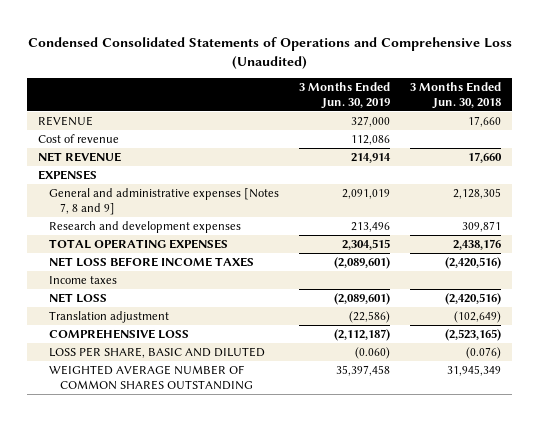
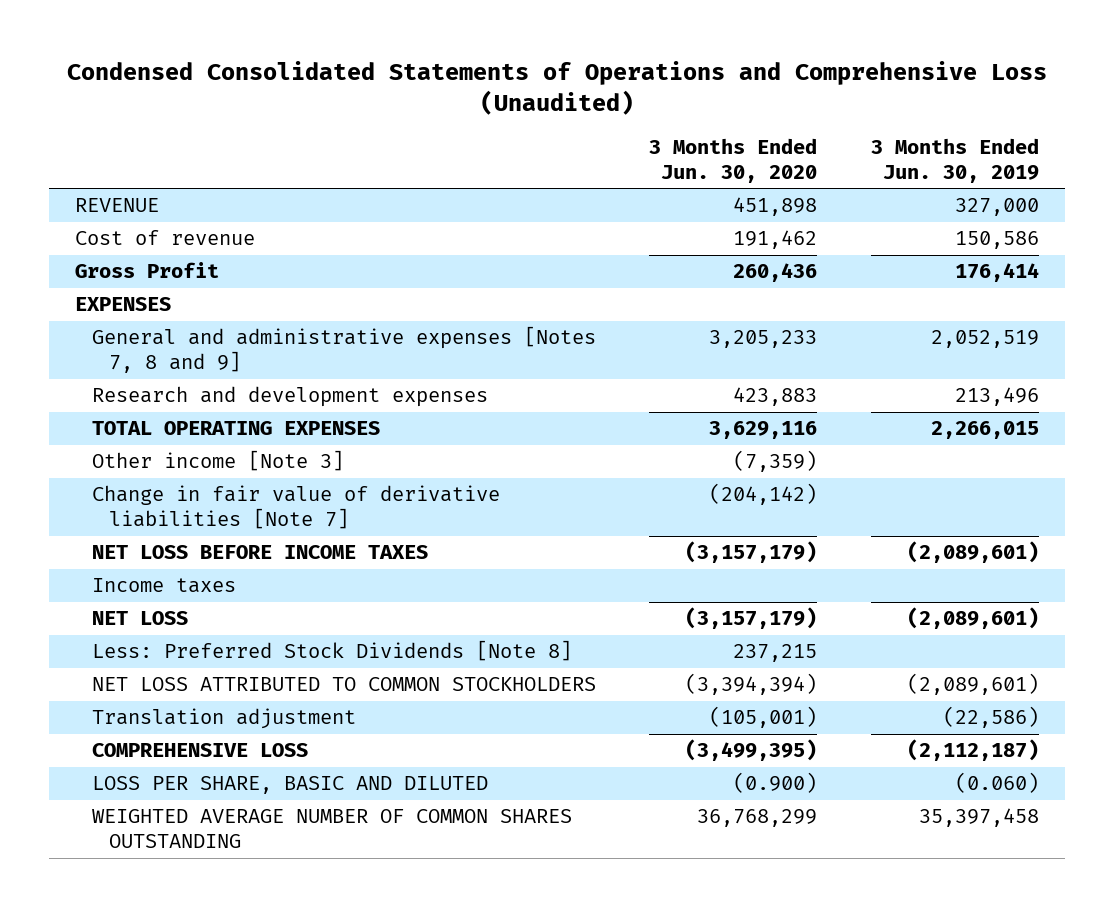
- | 3 Months Ended Jun. 30, 2019 | 3 Months Ended Jun. 30, 2018
+ | 3 Months Ended Jun. 30, 2020 | 3 Months Ended Jun. 30, 2019
- Cost of revenue | 112,086 |
- NET REVENUE | 214,914 | 17,660
+ Cost of revenue | 191,462 | 150,586
+ Gross Profit | 260,436 | 176,414
- General and administrative expenses [Notes 7, 8 and 9] | 2,091,019 | 2,128,305
+ General and administrative expenses [Notes 7, 8 and 9] | 3,205,233 | 2,052,519
- TOTAL OPERATING EXPENSES | 2,304,515 | 2,438,176
+ TOTAL OPERATING EXPENSES | 3,629,116 | 2,266,015
+ Other income [Note 3] | (7,359) |
+ Change in fair value of derivative liabilities [Note 7] | (204,142) |
+ Less: Preferred Stock Dividends [Note 8] | 237,215 |
+ NET LOSS ATTRIBUTED TO COMMON STOCKHOLDERS | (3,394,394) | (2,089,601)

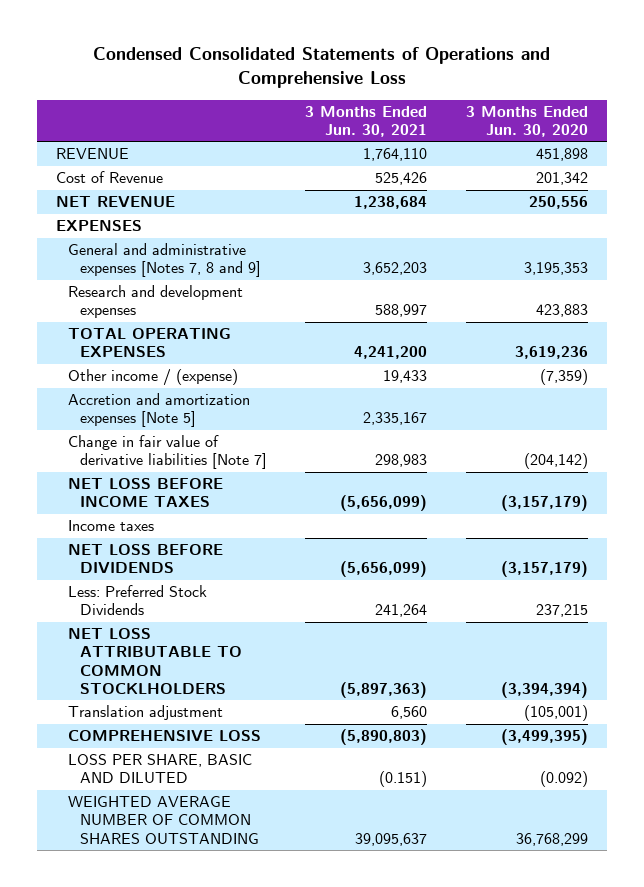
- Condensed Consolidated Statements of Operations and Comprehensive Loss (Unaudited)
+ Condensed Consolidated Statements of Operations and Comprehensive Loss
- | 3 Months Ended Jun. 30, 2020 | 3 Months Ended Jun. 30, 2019
+ | 3 Months Ended Jun. 30, 2021 | 3 Months Ended Jun. 30, 2020
- Cost of revenue | 191,462 | 150,586
- Gross Profit | 260,436 | 176,414
+ Cost of Revenue | 525,426 | 201,342
+ NET REVENUE | 1,238,684 | 250,556
- General and administrative expenses [Notes 7, 8 and 9] | 3,205,233 | 2,052,519
+ General and administrative expenses [Notes 7, 8 and 9] | 3,652,203 | 3,195,353
- TOTAL OPERATING EXPENSES | 3,629,116 | 2,266,015
- Other income [Note 3] | (7,359) |
+ TOTAL OPERATING EXPENSES | 4,241,200 | 3,619,236
+ Other income / (expense) | 19,433 | (7,359)
+ Accretion and amortization expenses [Note 5] | 2,335,167 |
- NET LOSS | (3,157,179) | (2,089,601)
- Less: Preferred Stock Dividends [Note 8] | 237,215 |
- NET LOSS ATTRIBUTED TO COMMON STOCKHOLDERS | (3,394,394) | (2,089,601)
+ NET LOSS BEFORE DIVIDENDS | (5,656,099) | (3,157,179)
+ Less: Preferred Stock Dividends | 241,264 | 237,215
+ NET LOSS ATTRIBUTABLE TO COMMON STOCKLHOLDERS | (5,897,363) | (3,394,394)
- LOSS PER SHARE, BASIC AND DILUTED | (0.900) | (0.060)
+ LOSS PER SHARE, BASIC AND DILUTED | (0.151) | (0.092)

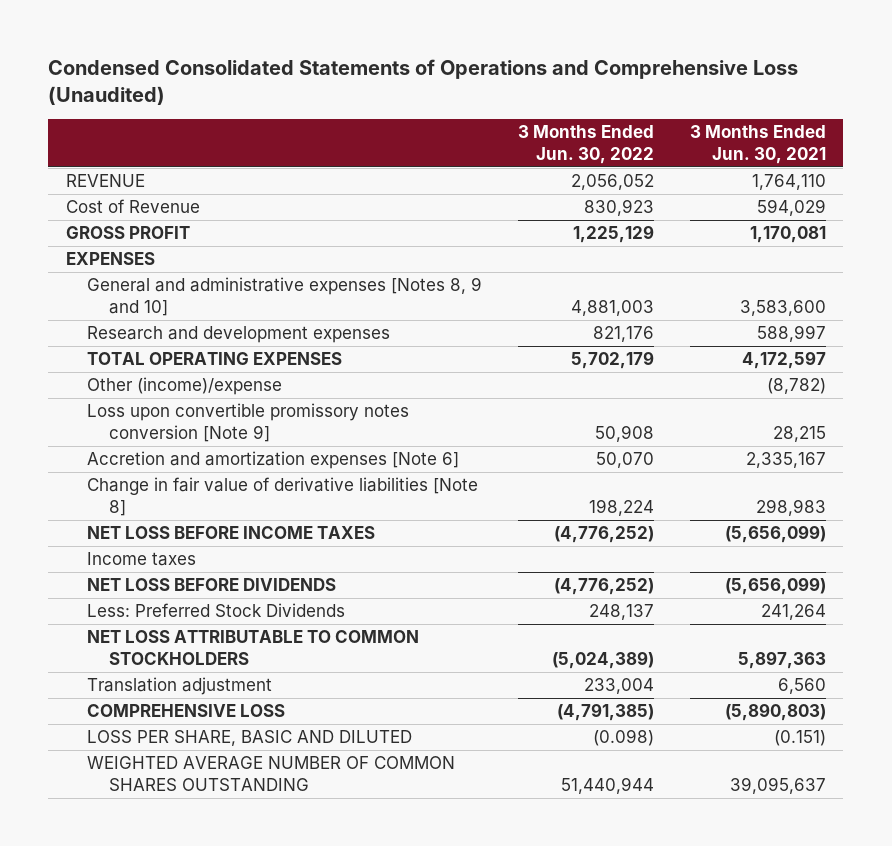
- Condensed Consolidated Statements of Operations and Comprehensive Loss
+ Condensed Consolidated Statements of Operations and Comprehensive Loss (Unaudited)
- | 3 Months Ended Jun. 30, 2021 | 3 Months Ended Jun. 30, 2020
+ | 3 Months Ended Jun. 30, 2022 | 3 Months Ended Jun. 30, 2021
- Cost of Revenue | 525,426 | 201,342
- NET REVENUE | 1,238,684 | 250,556
+ Cost of Revenue | 830,923 | 594,029
+ GROSS PROFIT | 1,225,129 | 1,170,081
- General and administrative expenses [Notes 7, 8 and 9] | 3,652,203 | 3,195,353
+ General and administrative expenses [Notes 8, 9 and 10] | 4,881,003 | 3,583,600
- TOTAL OPERATING EXPENSES | 4,241,200 | 3,619,236
- Other income / (expense) | 19,433 | (7,359)
- Accretion and amortization expenses [Note 5] | 2,335,167 |
- Change in fair value of derivative liabilities [Note 7] | 298,983 | (204,142)
+ TOTAL OPERATING EXPENSES | 5,702,179 | 4,172,597
+ Other (income)/expense | | (8,782)
+ Loss upon convertible promissory notes conversion [Note 9] | 50,908 | 28,215
+ Accretion and amortization expenses [Note 6] | 50,070 | 2,335,167
+ Change in fair value of derivative liabilities [Note 8] | 198,224 | 298,983
- NET LOSS ATTRIBUTABLE TO COMMON STOCKLHOLDERS | (5,897,363) | (3,394,394)
+ NET LOSS ATTRIBUTABLE TO COMMON STOCKHOLDERS | (5,024,389) | 5,897,363

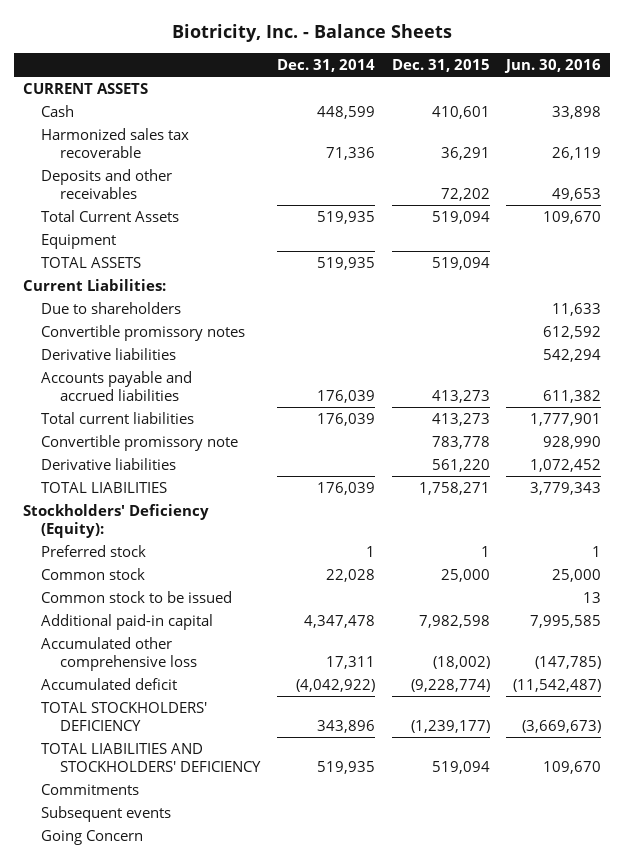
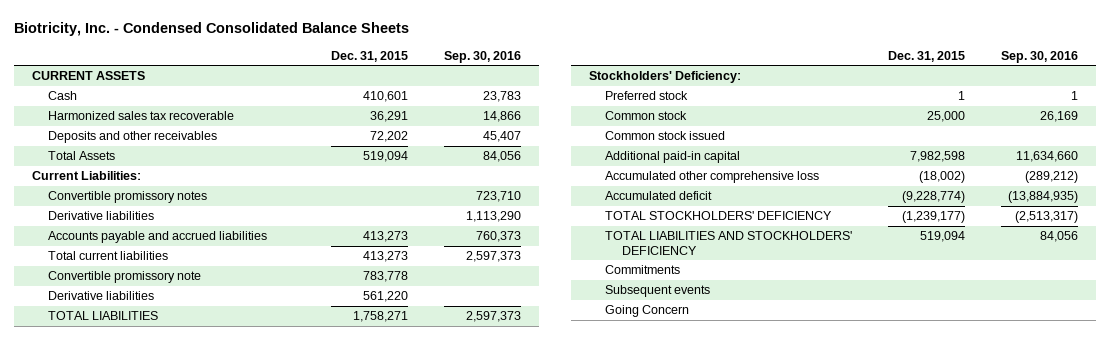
- Biotricity, Inc. - Balance Sheets
+ Biotricity, Inc. - Condensed Consolidated Balance Sheets
- | Dec. 31, 2014 | Dec. 31, 2015 | Jun. 30, 2016
+ | Dec. 31, 2015 | Sep. 30, 2016
- Total Current Assets | 519,935 | 519,094 | 109,670
- Equipment
- TOTAL ASSETS | 519,935 | 519,094 |
+ Total Assets | 519,094 | 84,056
- Due to shareholders | | | 11,633
- Stockholders' Deficiency (Equity):
+ Stockholders' Deficiency:
- Common stock to be issued | | | 13
+ Common stock issued

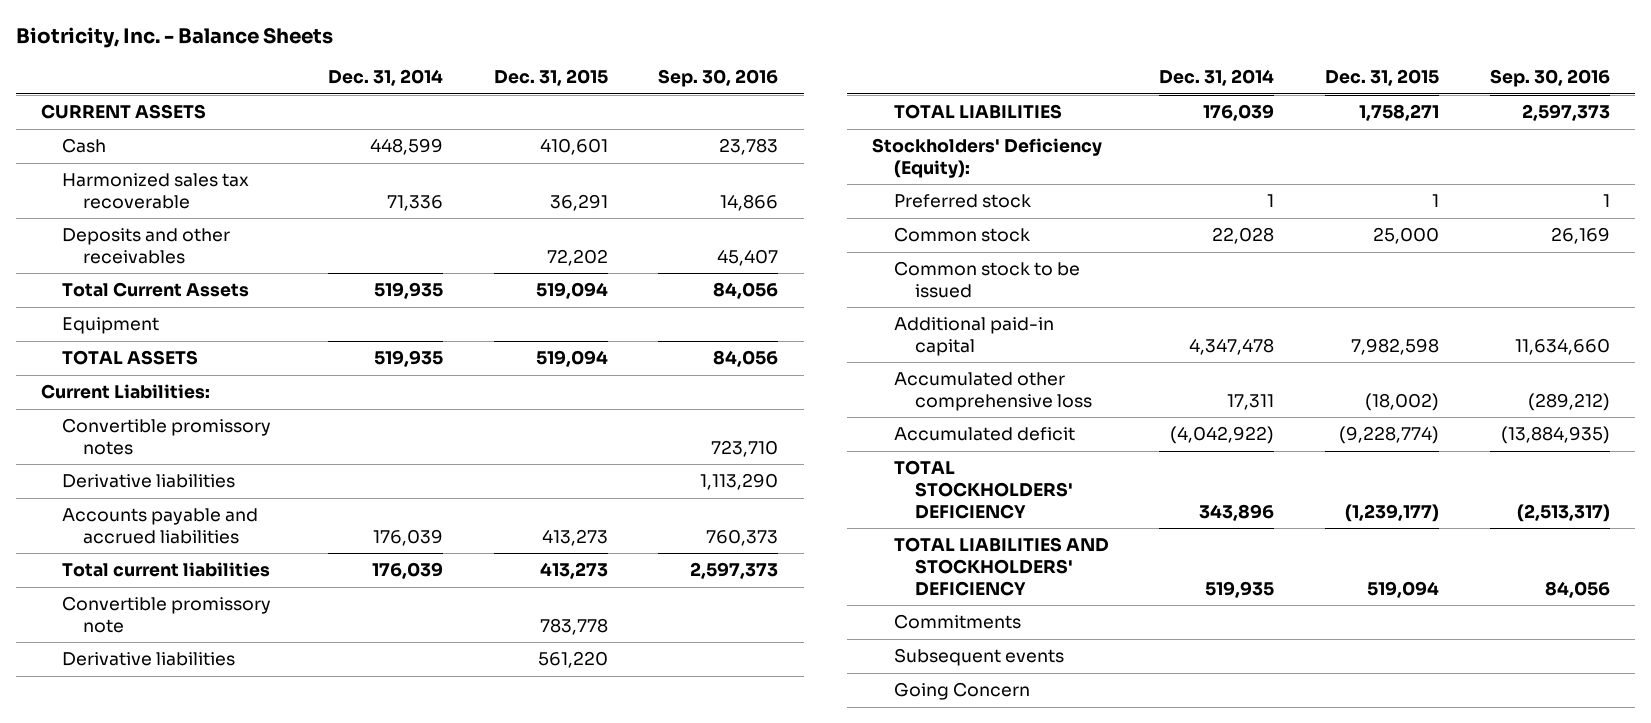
- Biotricity, Inc. - Condensed Consolidated Balance Sheets
+ Biotricity, Inc. - Balance Sheets
- | Dec. 31, 2015 | Sep. 30, 2016
+ | Dec. 31, 2014 | Dec. 31, 2015 | Sep. 30, 2016
- Total Assets | 519,094 | 84,056
+ Total Current Assets | 519,935 | 519,094 | 84,056
+ Equipment
+ TOTAL ASSETS | 519,935 | 519,094 | 84,056
- Stockholders' Deficiency:
+ Stockholders' Deficiency (Equity):
- Common stock issued
+ Common stock to be issued

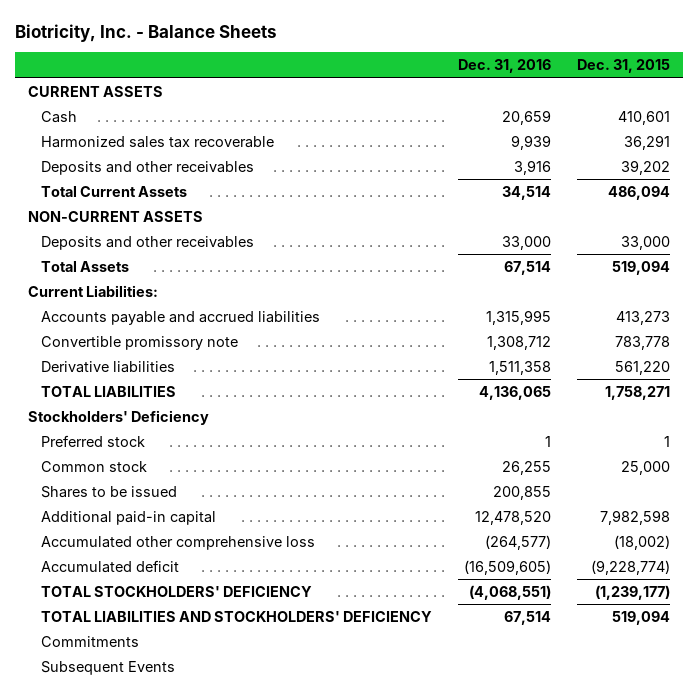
- | Dec. 31, 2014 | Dec. 31, 2015 | Sep. 30, 2016
+ | Dec. 31, 2016 | Dec. 31, 2015
- Deposits and other receivables | | 72,202 | 45,407
- Total Current Assets | 519,935 | 519,094 | 84,056
- Equipment
- TOTAL ASSETS | 519,935 | 519,094 | 84,056
+ Deposits and other receivables | 3,916 | 39,202
+ Total Current Assets | 34,514 | 486,094
+ NON-CURRENT ASSETS
+ Deposits and other receivables | 33,000 | 33,000
+ Total Assets | 67,514 | 519,094
- Convertible promissory notes | | | 723,710
- Derivative liabilities | | | 1,113,290
- Total current liabilities | 176,039 | 413,273 | 2,597,373
- Stockholders' Deficiency (Equity):
+ Stockholders' Deficiency
- Common stock to be issued
+ Shares to be issued | 200,855 |
- Subsequent events
- Going Concern
+ Subsequent Events

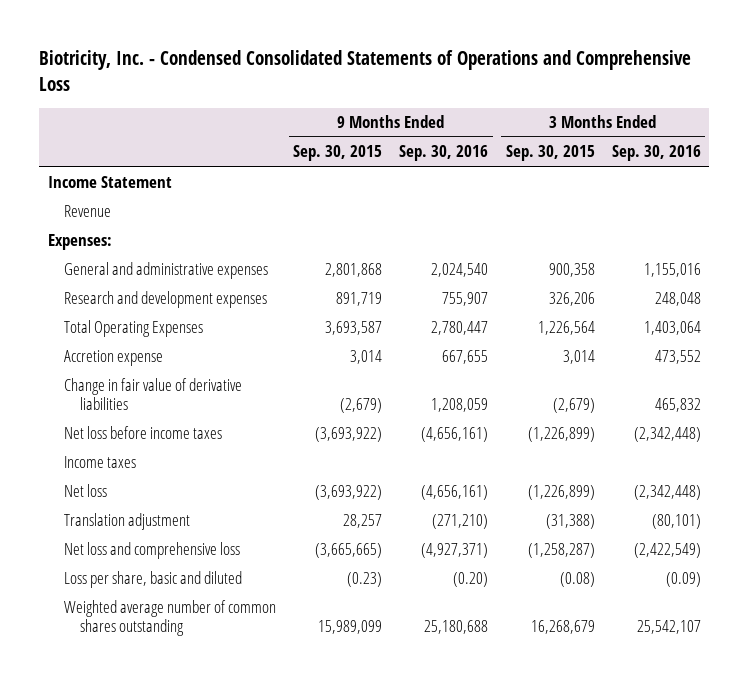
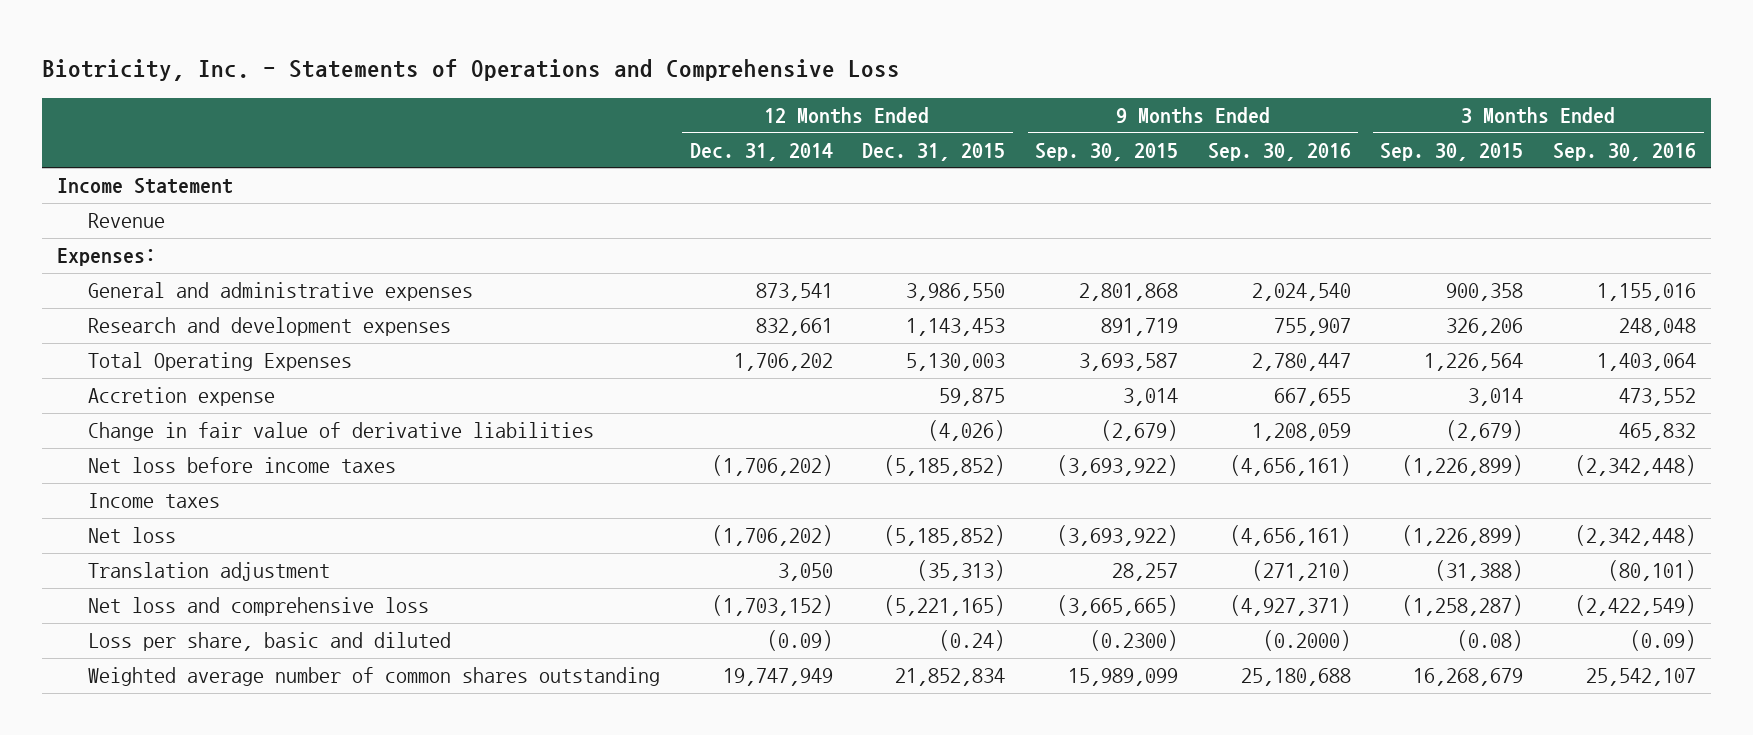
- Biotricity, Inc. - Condensed Consolidated Statements of Operations and Comprehensive Loss
+ Biotricity, Inc. - Statements of Operations and Comprehensive Loss
- | 9 Months Ended Sep. 30, 2015 | 9 Months Ended Sep. 30, 2016 | 3 Months Ended Sep. 30, 2015 | 3 Months Ended Sep. 30, 2016
+ | 12 Months Ended Dec. 31, 2014 | 12 Months Ended Dec. 31, 2015 | 9 Months Ended Sep. 30, 2015 | 9 Months Ended Sep. 30, 2016 | 3 Months Ended Sep. 30, 2015 | 3 Months Ended Sep. 30, 2016
- Loss per share, basic and diluted | (0.23) | (0.20) | (0.08) | (0.09)
+ Loss per share, basic and diluted | (0.09) | (0.24) | (0.2300) | (0.2000) | (0.08) | (0.09)

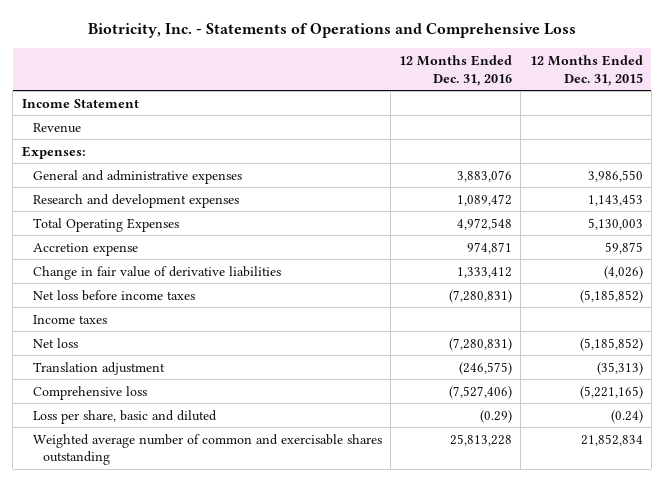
- | 12 Months Ended Dec. 31, 2014 | 12 Months Ended Dec. 31, 2015 | 9 Months Ended Sep. 30, 2015 | 9 Months Ended Sep. 30, 2016 | 3 Months Ended Sep. 30, 2015 | 3 Months Ended Sep. 30, 2016
+ | 12 Months Ended Dec. 31, 2016 | 12 Months Ended Dec. 31, 2015
- Net loss and comprehensive loss | (1,703,152) | (5,221,165) | (3,665,665) | (4,927,371) | (1,258,287) | (2,422,549)
+ Comprehensive loss | (7,527,406) | (5,221,165)
- Weighted average number of common shares outstanding | 19,747,949 | 21,852,834 | 15,989,099 | 25,180,688 | 16,268,679 | 25,542,107
+ Weighted average number of common and exercisable shares outstanding | 25,813,228 | 21,852,834

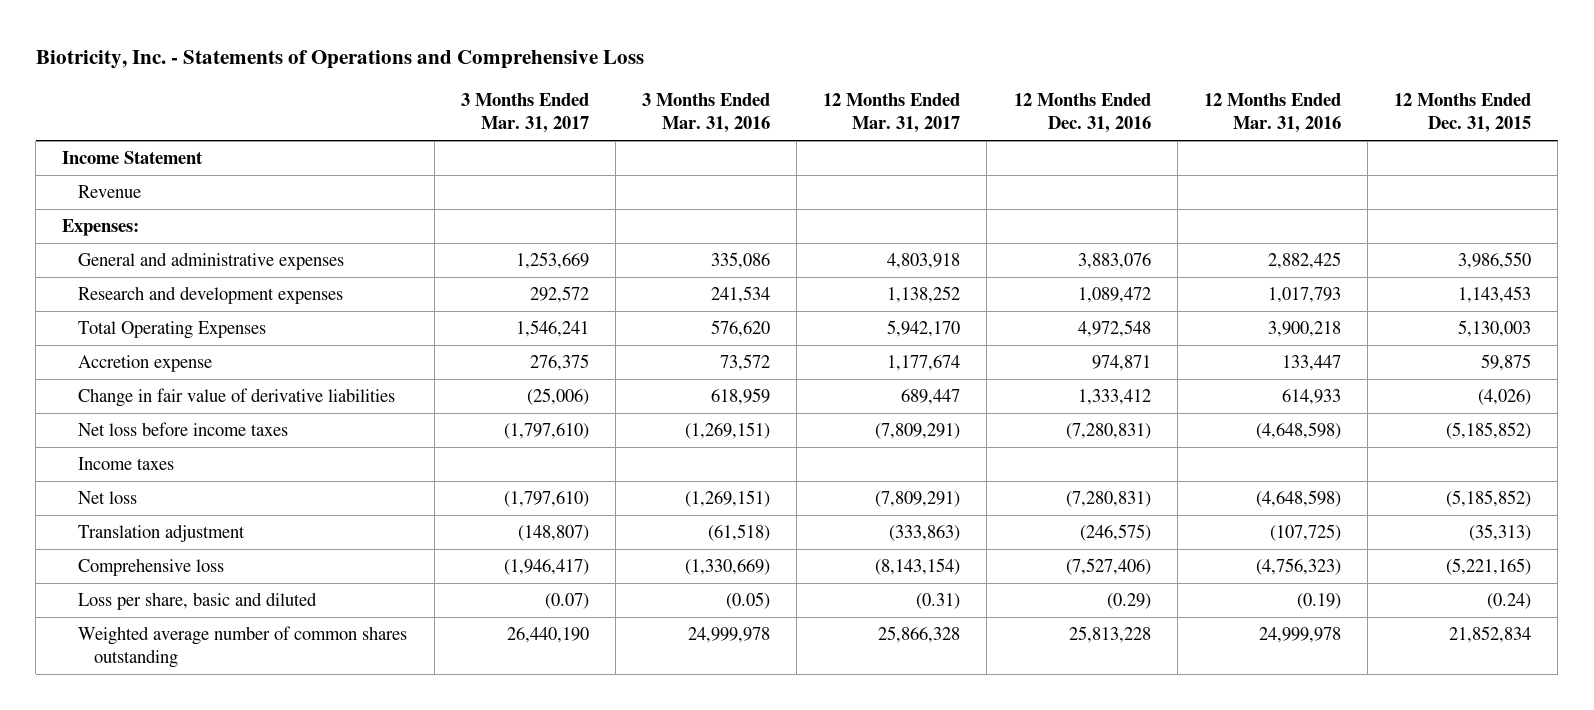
- | 12 Months Ended Dec. 31, 2016 | 12 Months Ended Dec. 31, 2015
+ | 3 Months Ended Mar. 31, 2017 | 3 Months Ended Mar. 31, 2016 | 12 Months Ended Mar. 31, 2017 | 12 Months Ended Dec. 31, 2016 | 12 Months Ended Mar. 31, 2016 | 12 Months Ended Dec. 31, 2015
- Weighted average number of common and exercisable shares outstanding | 25,813,228 | 21,852,834
+ Weighted average number of common shares outstanding | 26,440,190 | 24,999,978 | 25,866,328 | 25,813,228 | 24,999,978 | 21,852,834

